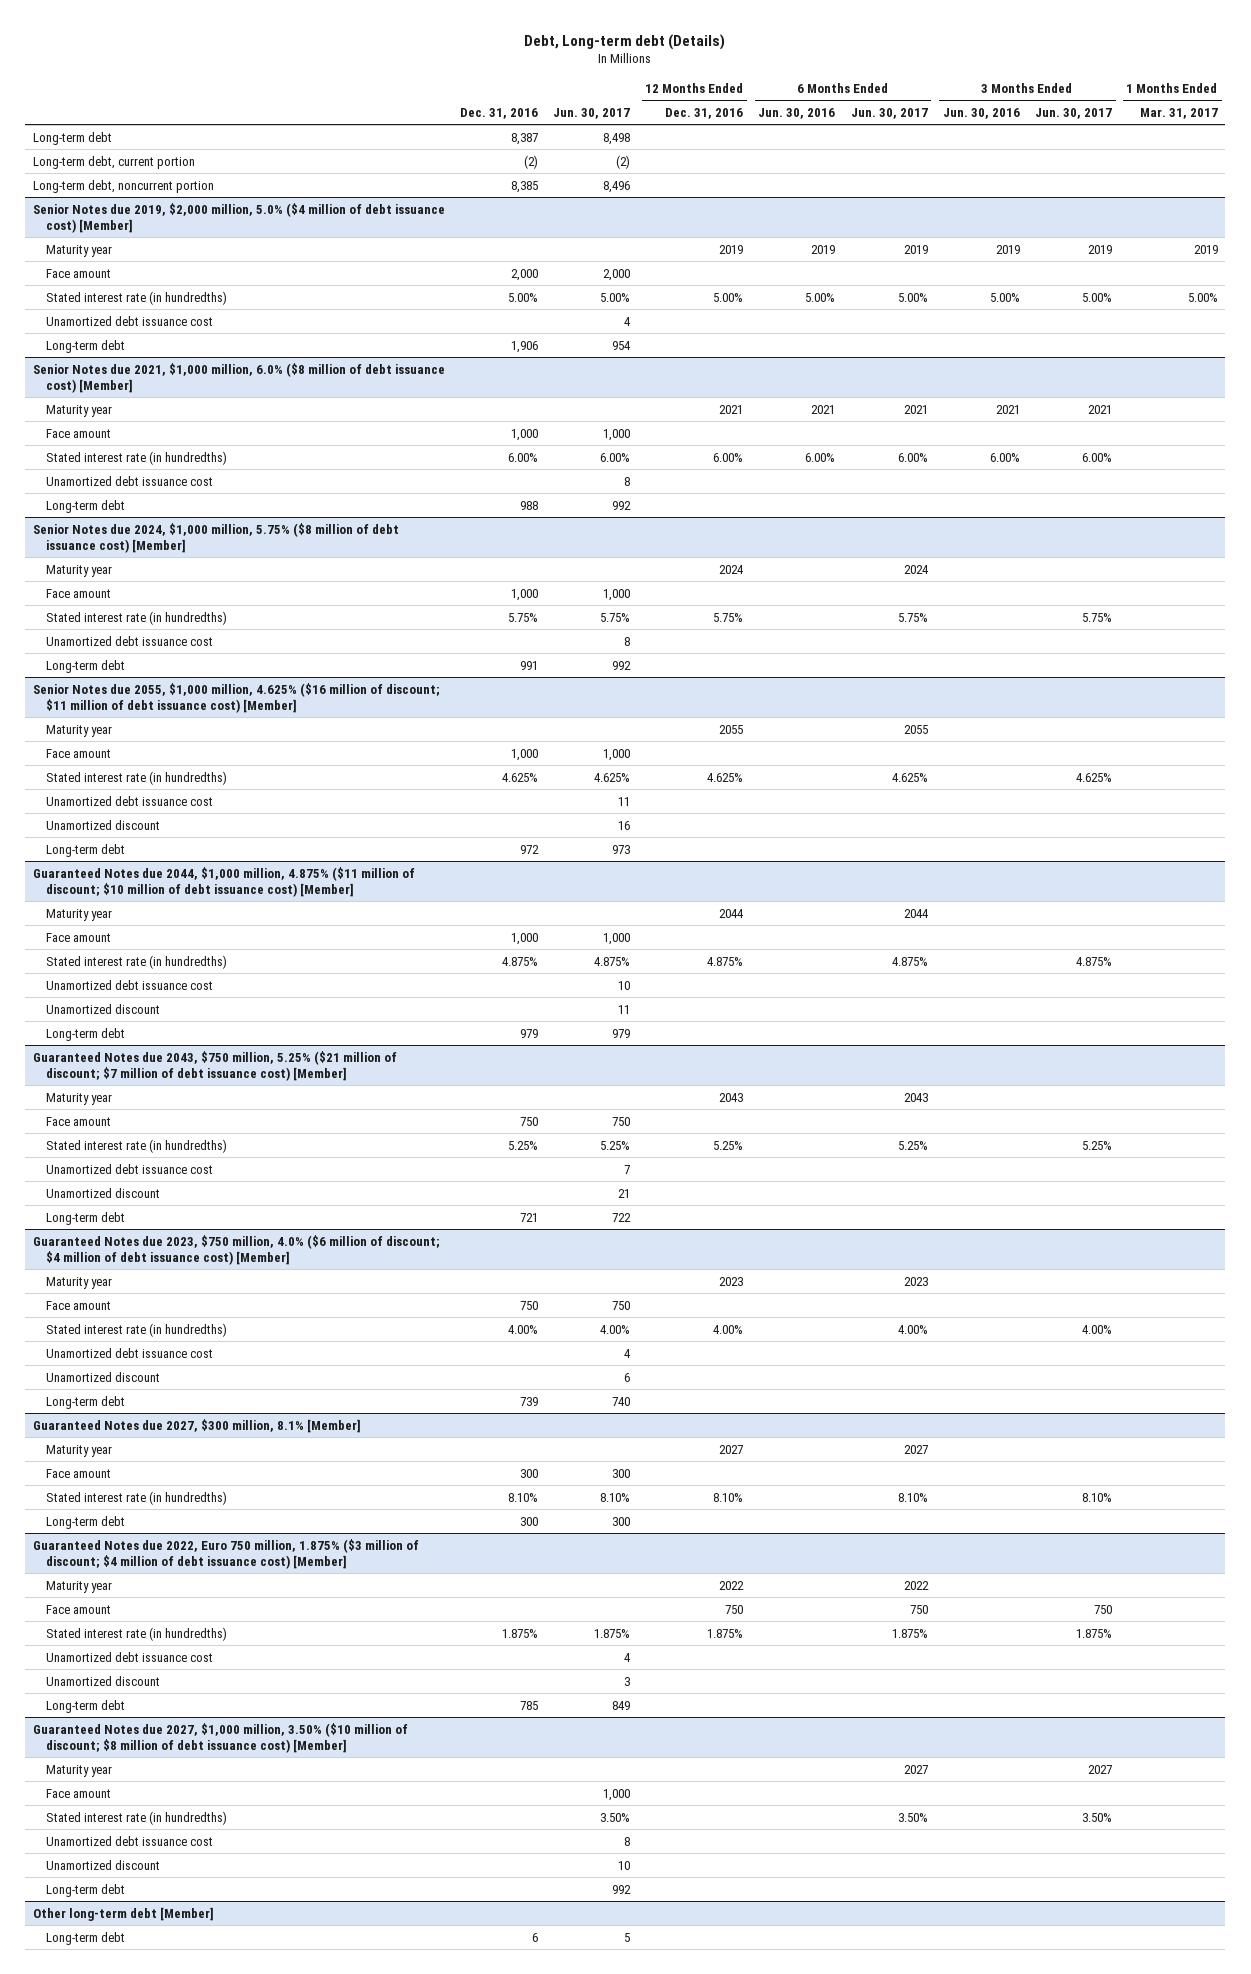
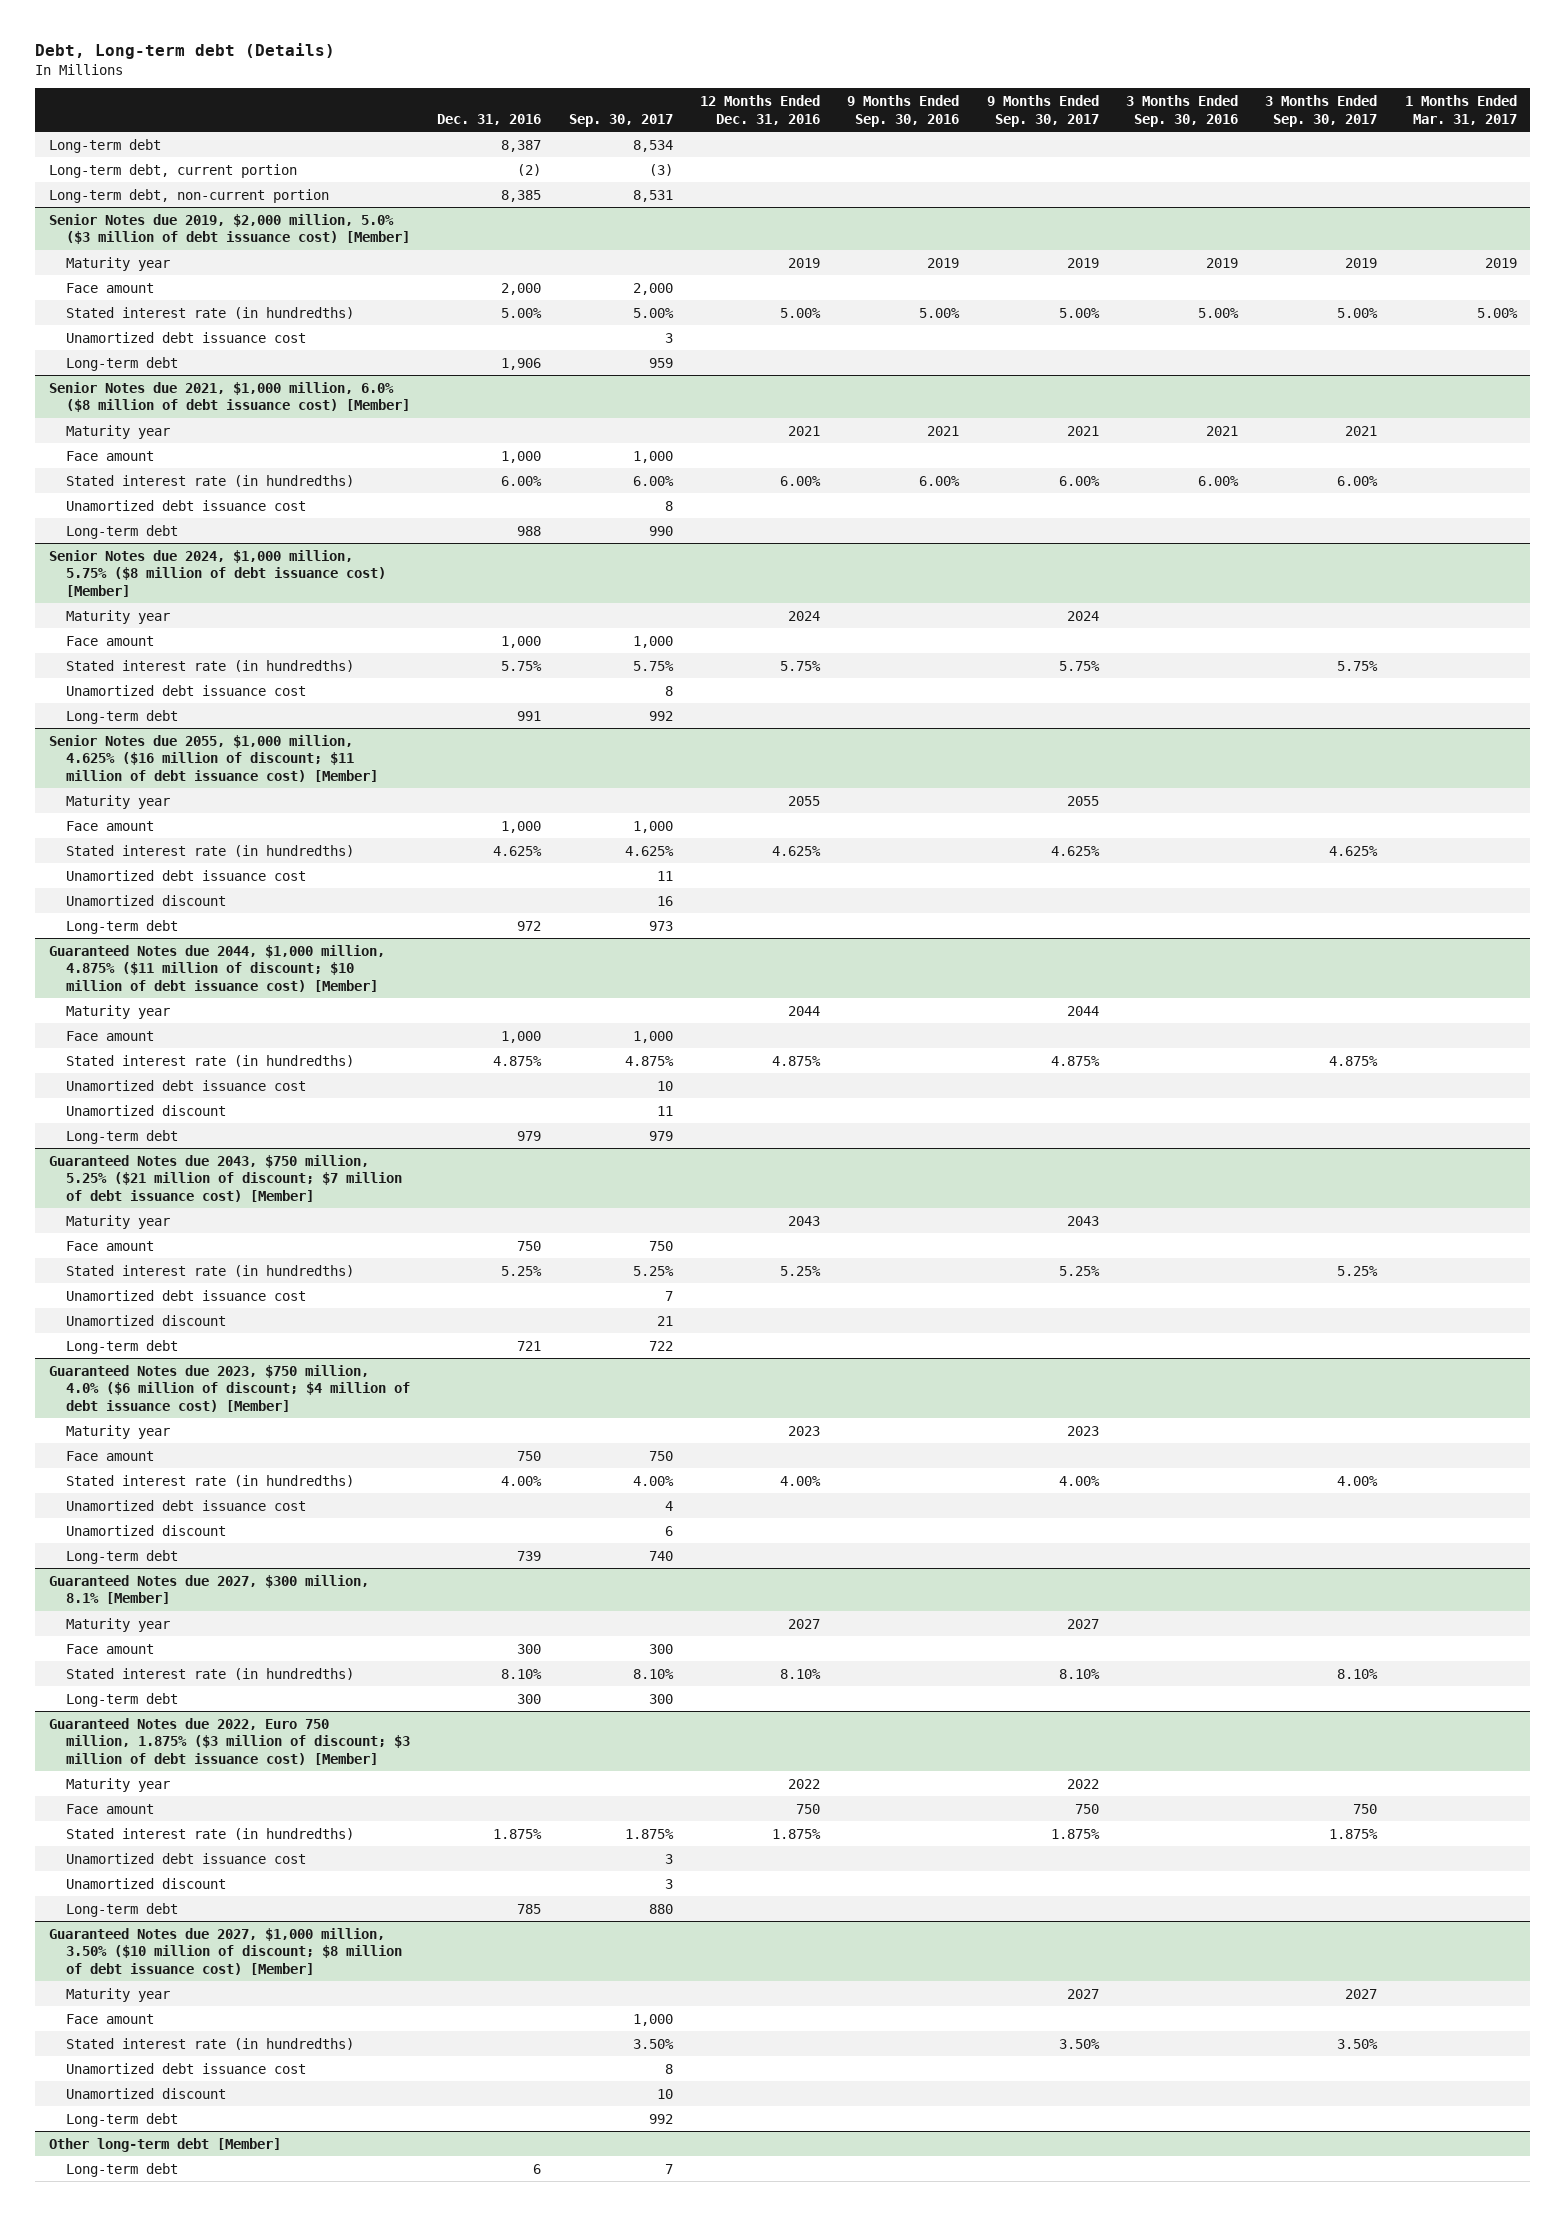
- | Dec. 31, 2016 | Jun. 30, 2017 | 12 Months Ended Dec. 31, 2016 | 6 Months Ended Jun. 30, 2016 | 6 Months Ended Jun. 30, 2017 | 3 Months Ended Jun. 30, 2016 | 3 Months Ended Jun. 30, 2017 | 1 Months Ended Mar. 31, 2017
+ | Dec. 31, 2016 | Sep. 30, 2017 | 12 Months Ended Dec. 31, 2016 | 9 Months Ended Sep. 30, 2016 | 9 Months Ended Sep. 30, 2017 | 3 Months Ended Sep. 30, 2016 | 3 Months Ended Sep. 30, 2017 | 1 Months Ended Mar. 31, 2017
- Long-term debt, noncurrent portion | 8,385 | 8,496 | | | | | |
- Senior Notes due 2019, $2,000 million, 5.0% ($4 million of debt issuance cost) [Member]
+ Long-term debt, non-current portion | 8,385 | 8,531 | | | | | |
+ Senior Notes due 2019, $2,000 million, 5.0% ($3 million of debt issuance cost) [Member]
- Guaranteed Notes due 2022, Euro 750 million, 1.875% ($3 million of discount; $4 million of debt issuance cost) [Member]
+ Guaranteed Notes due 2022, Euro 750 million, 1.875% ($3 million of discount; $3 million of debt issuance cost) [Member]

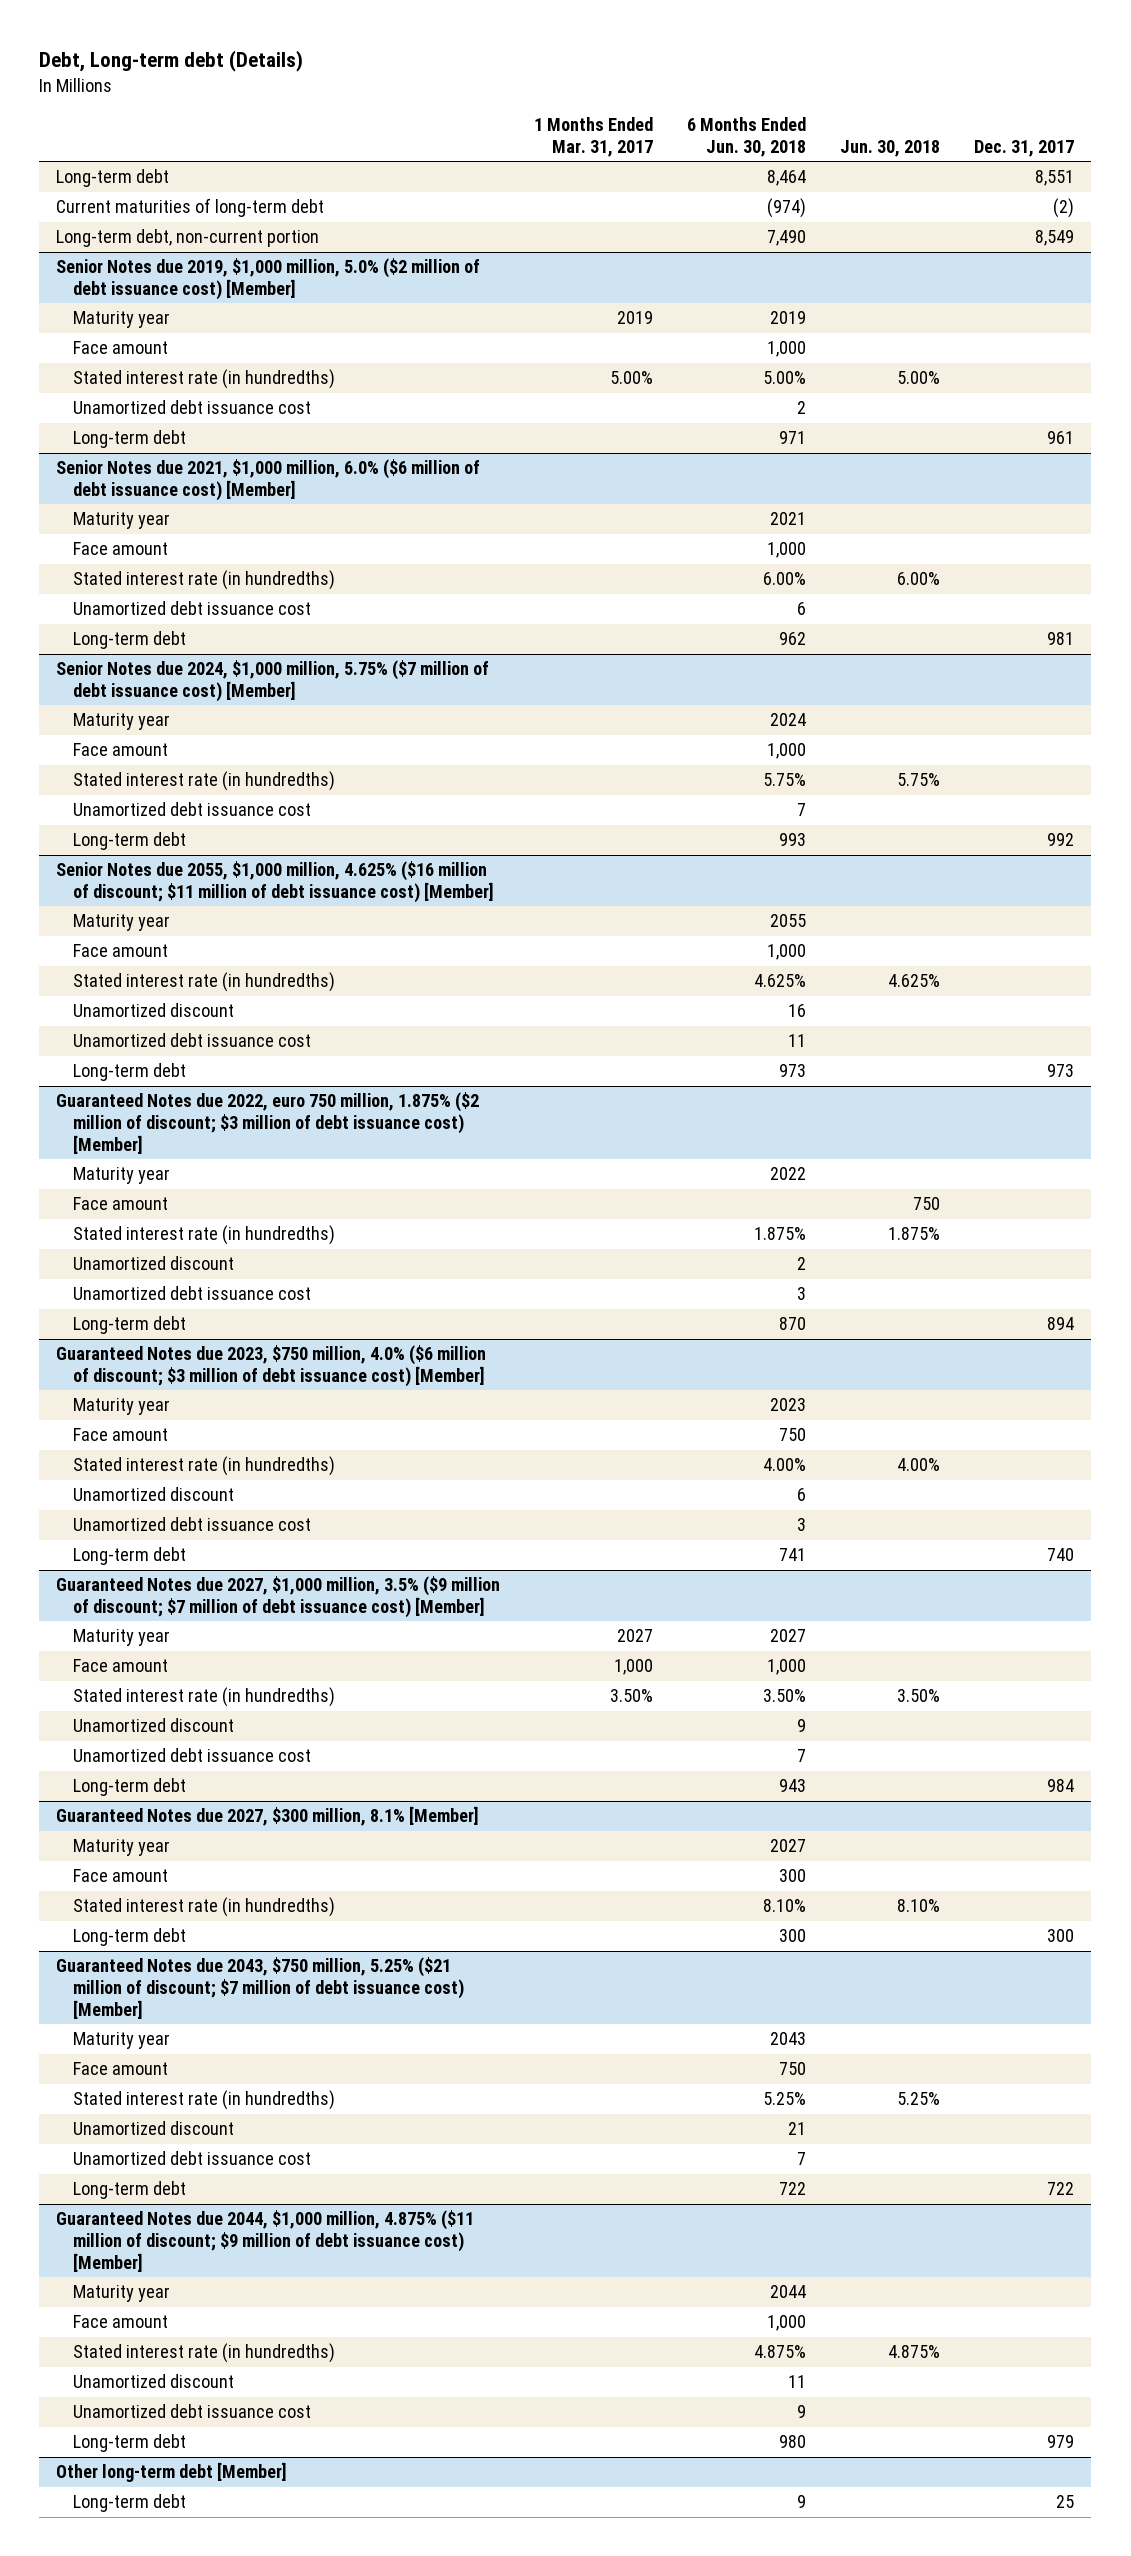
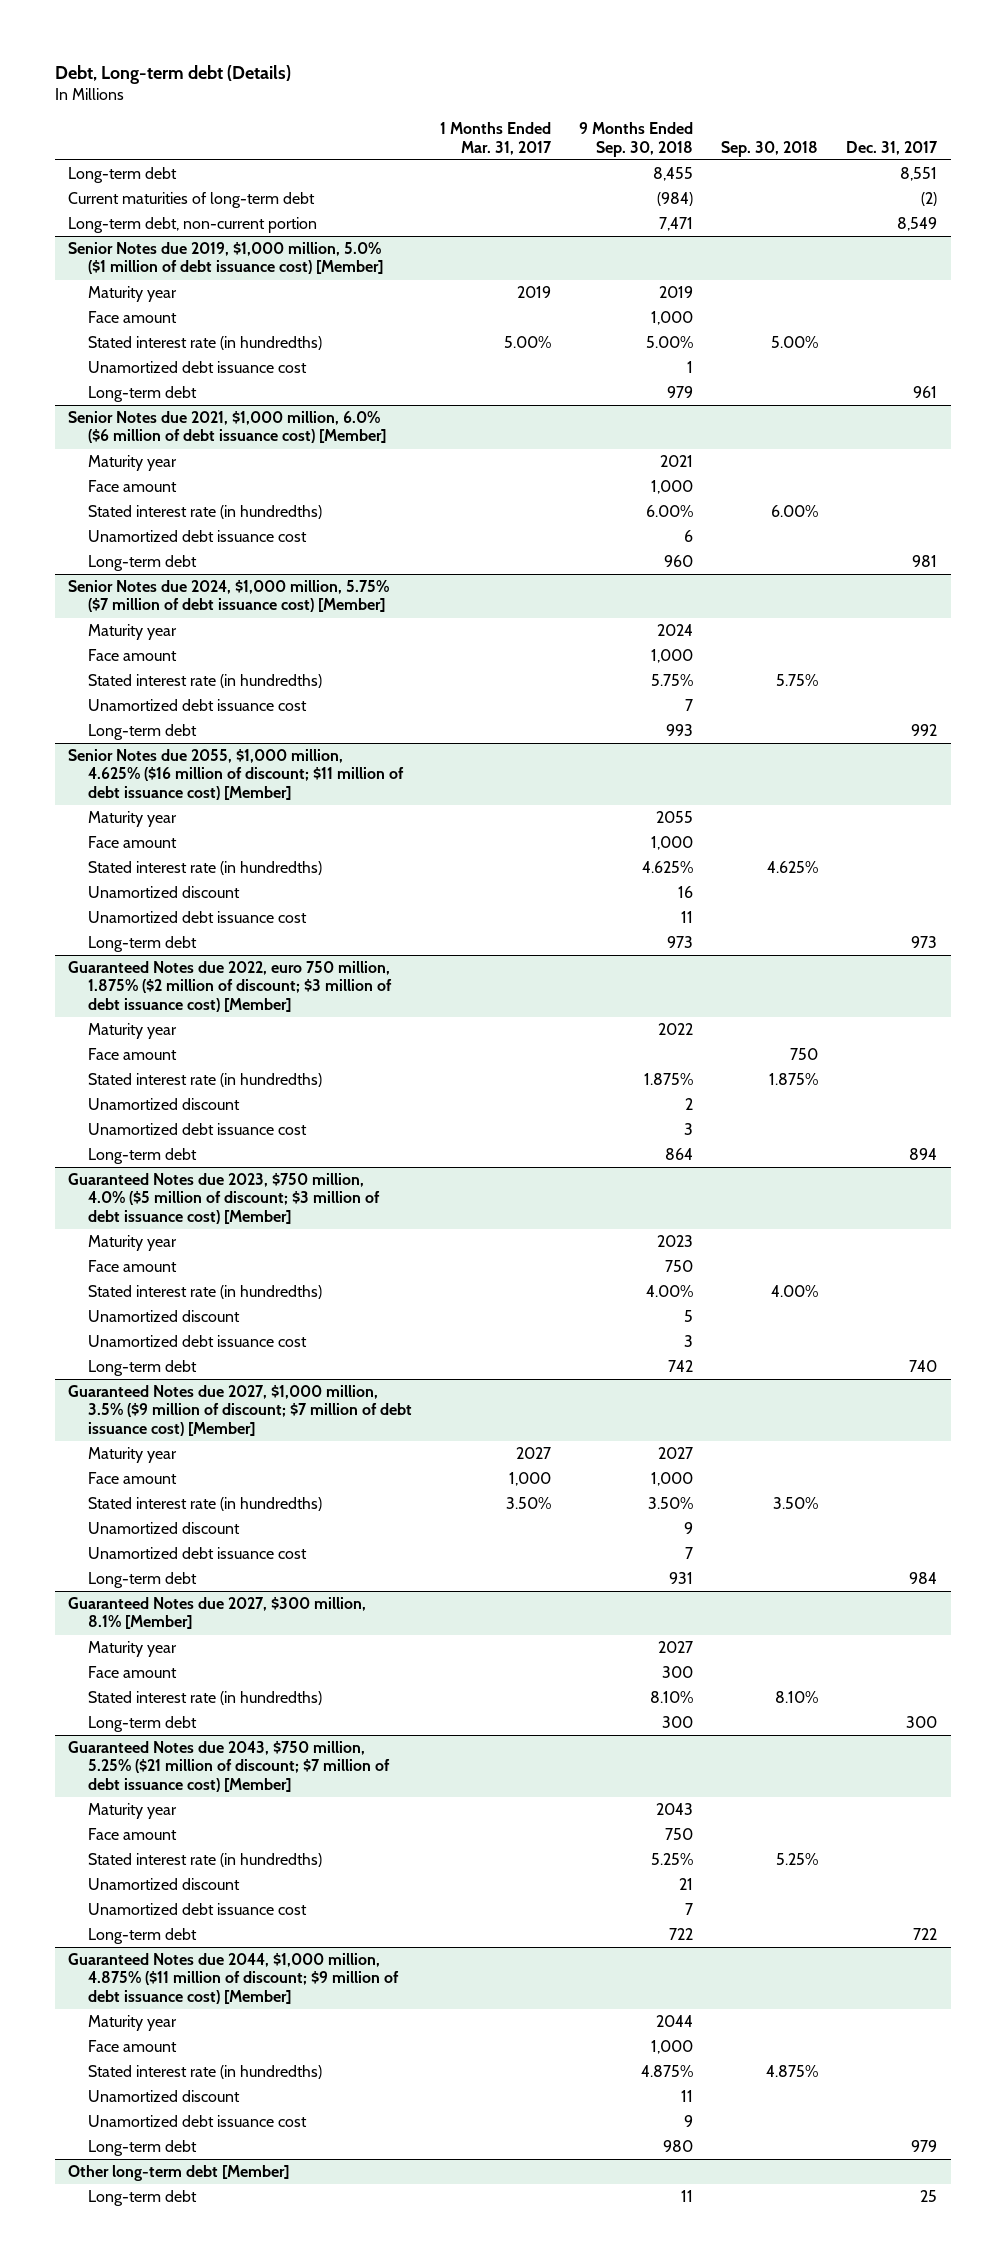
- | 1 Months Ended Mar. 31, 2017 | 6 Months Ended Jun. 30, 2018 | Jun. 30, 2018 | Dec. 31, 2017
+ | 1 Months Ended Mar. 31, 2017 | 9 Months Ended Sep. 30, 2018 | Sep. 30, 2018 | Dec. 31, 2017
- Senior Notes due 2019, $1,000 million, 5.0% ($2 million of debt issuance cost) [Member]
+ Senior Notes due 2019, $1,000 million, 5.0% ($1 million of debt issuance cost) [Member]
- Guaranteed Notes due 2023, $750 million, 4.0% ($6 million of discount; $3 million of debt issuance cost) [Member]
+ Guaranteed Notes due 2023, $750 million, 4.0% ($5 million of discount; $3 million of debt issuance cost) [Member]

